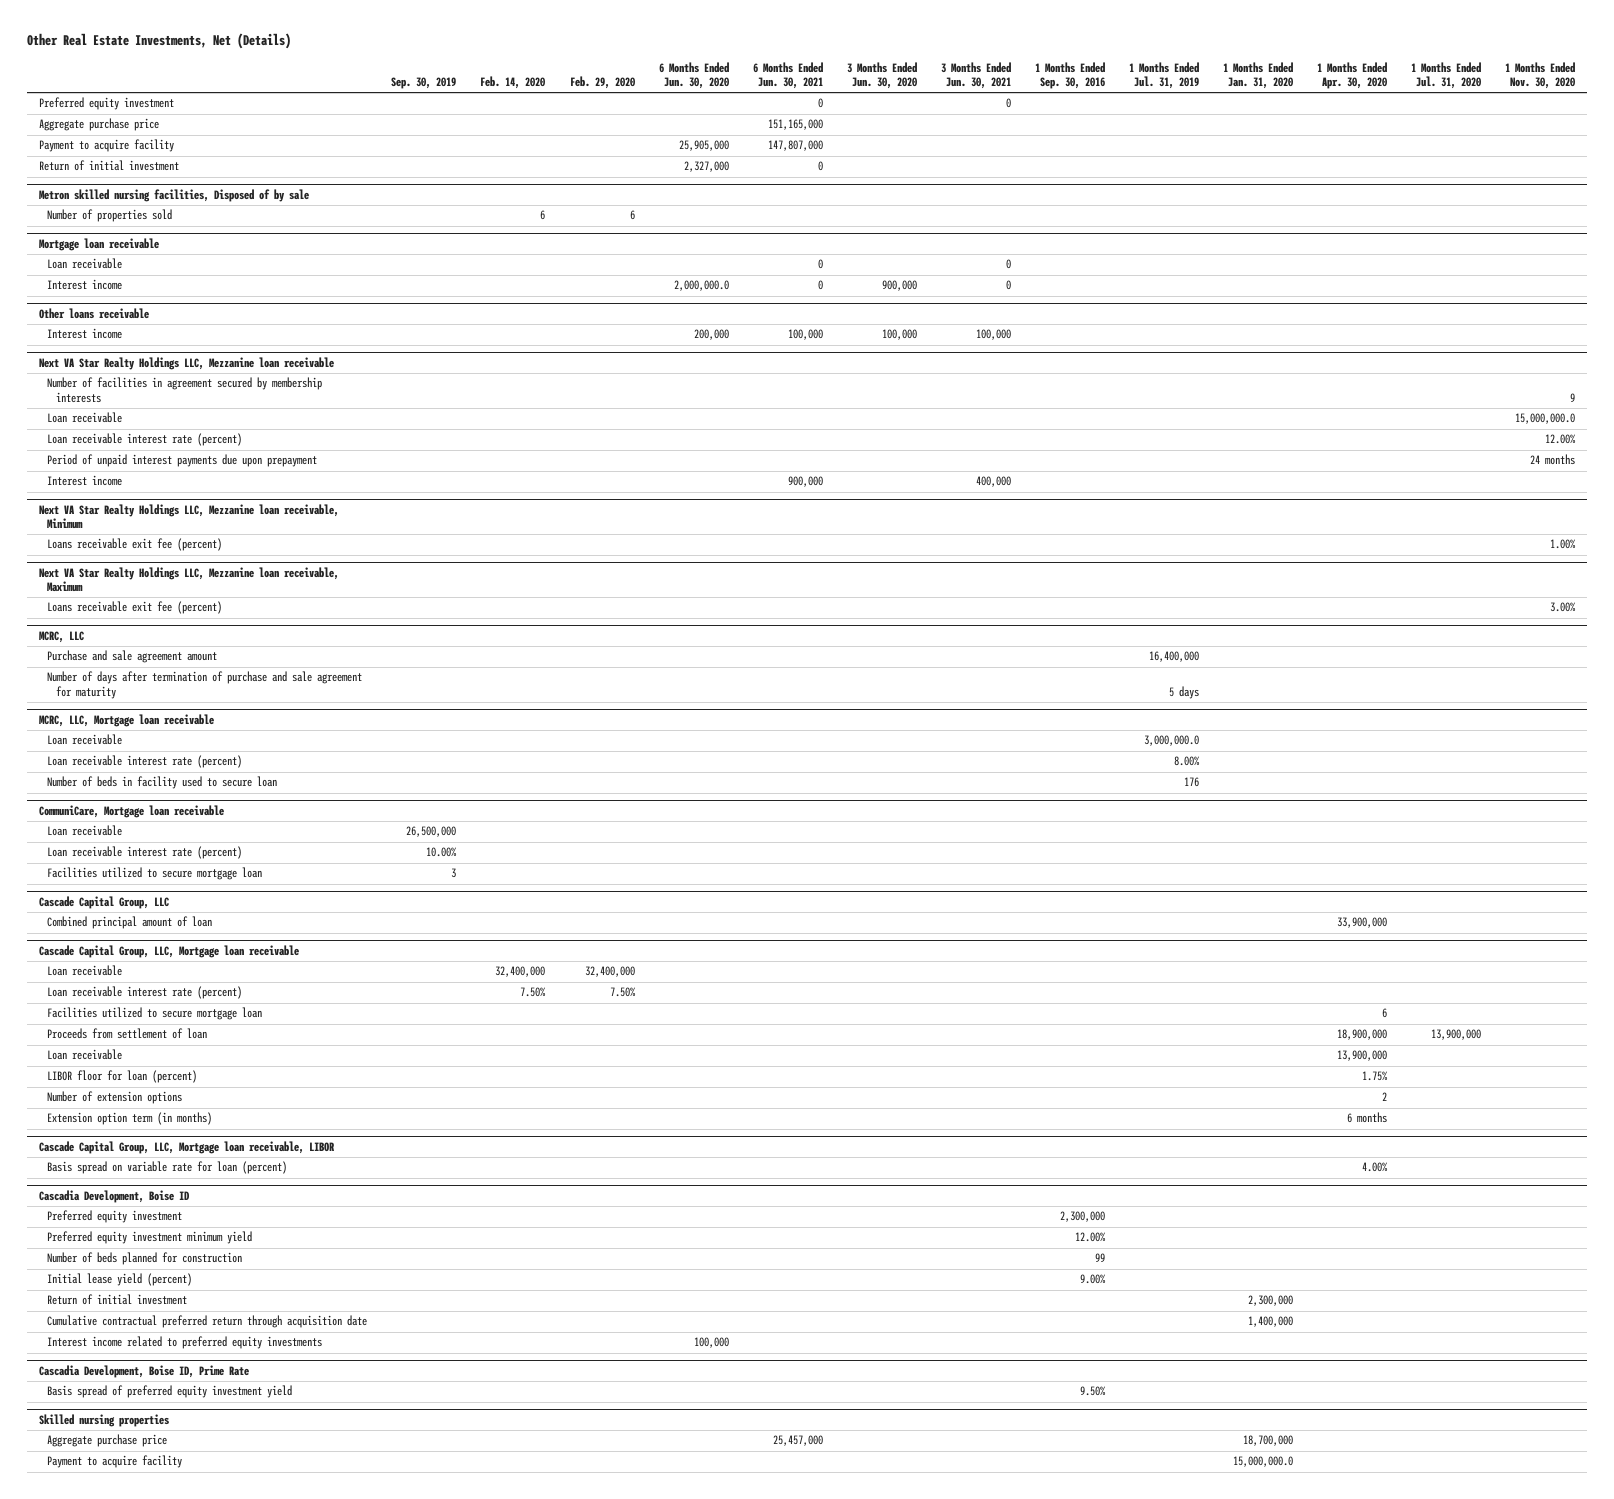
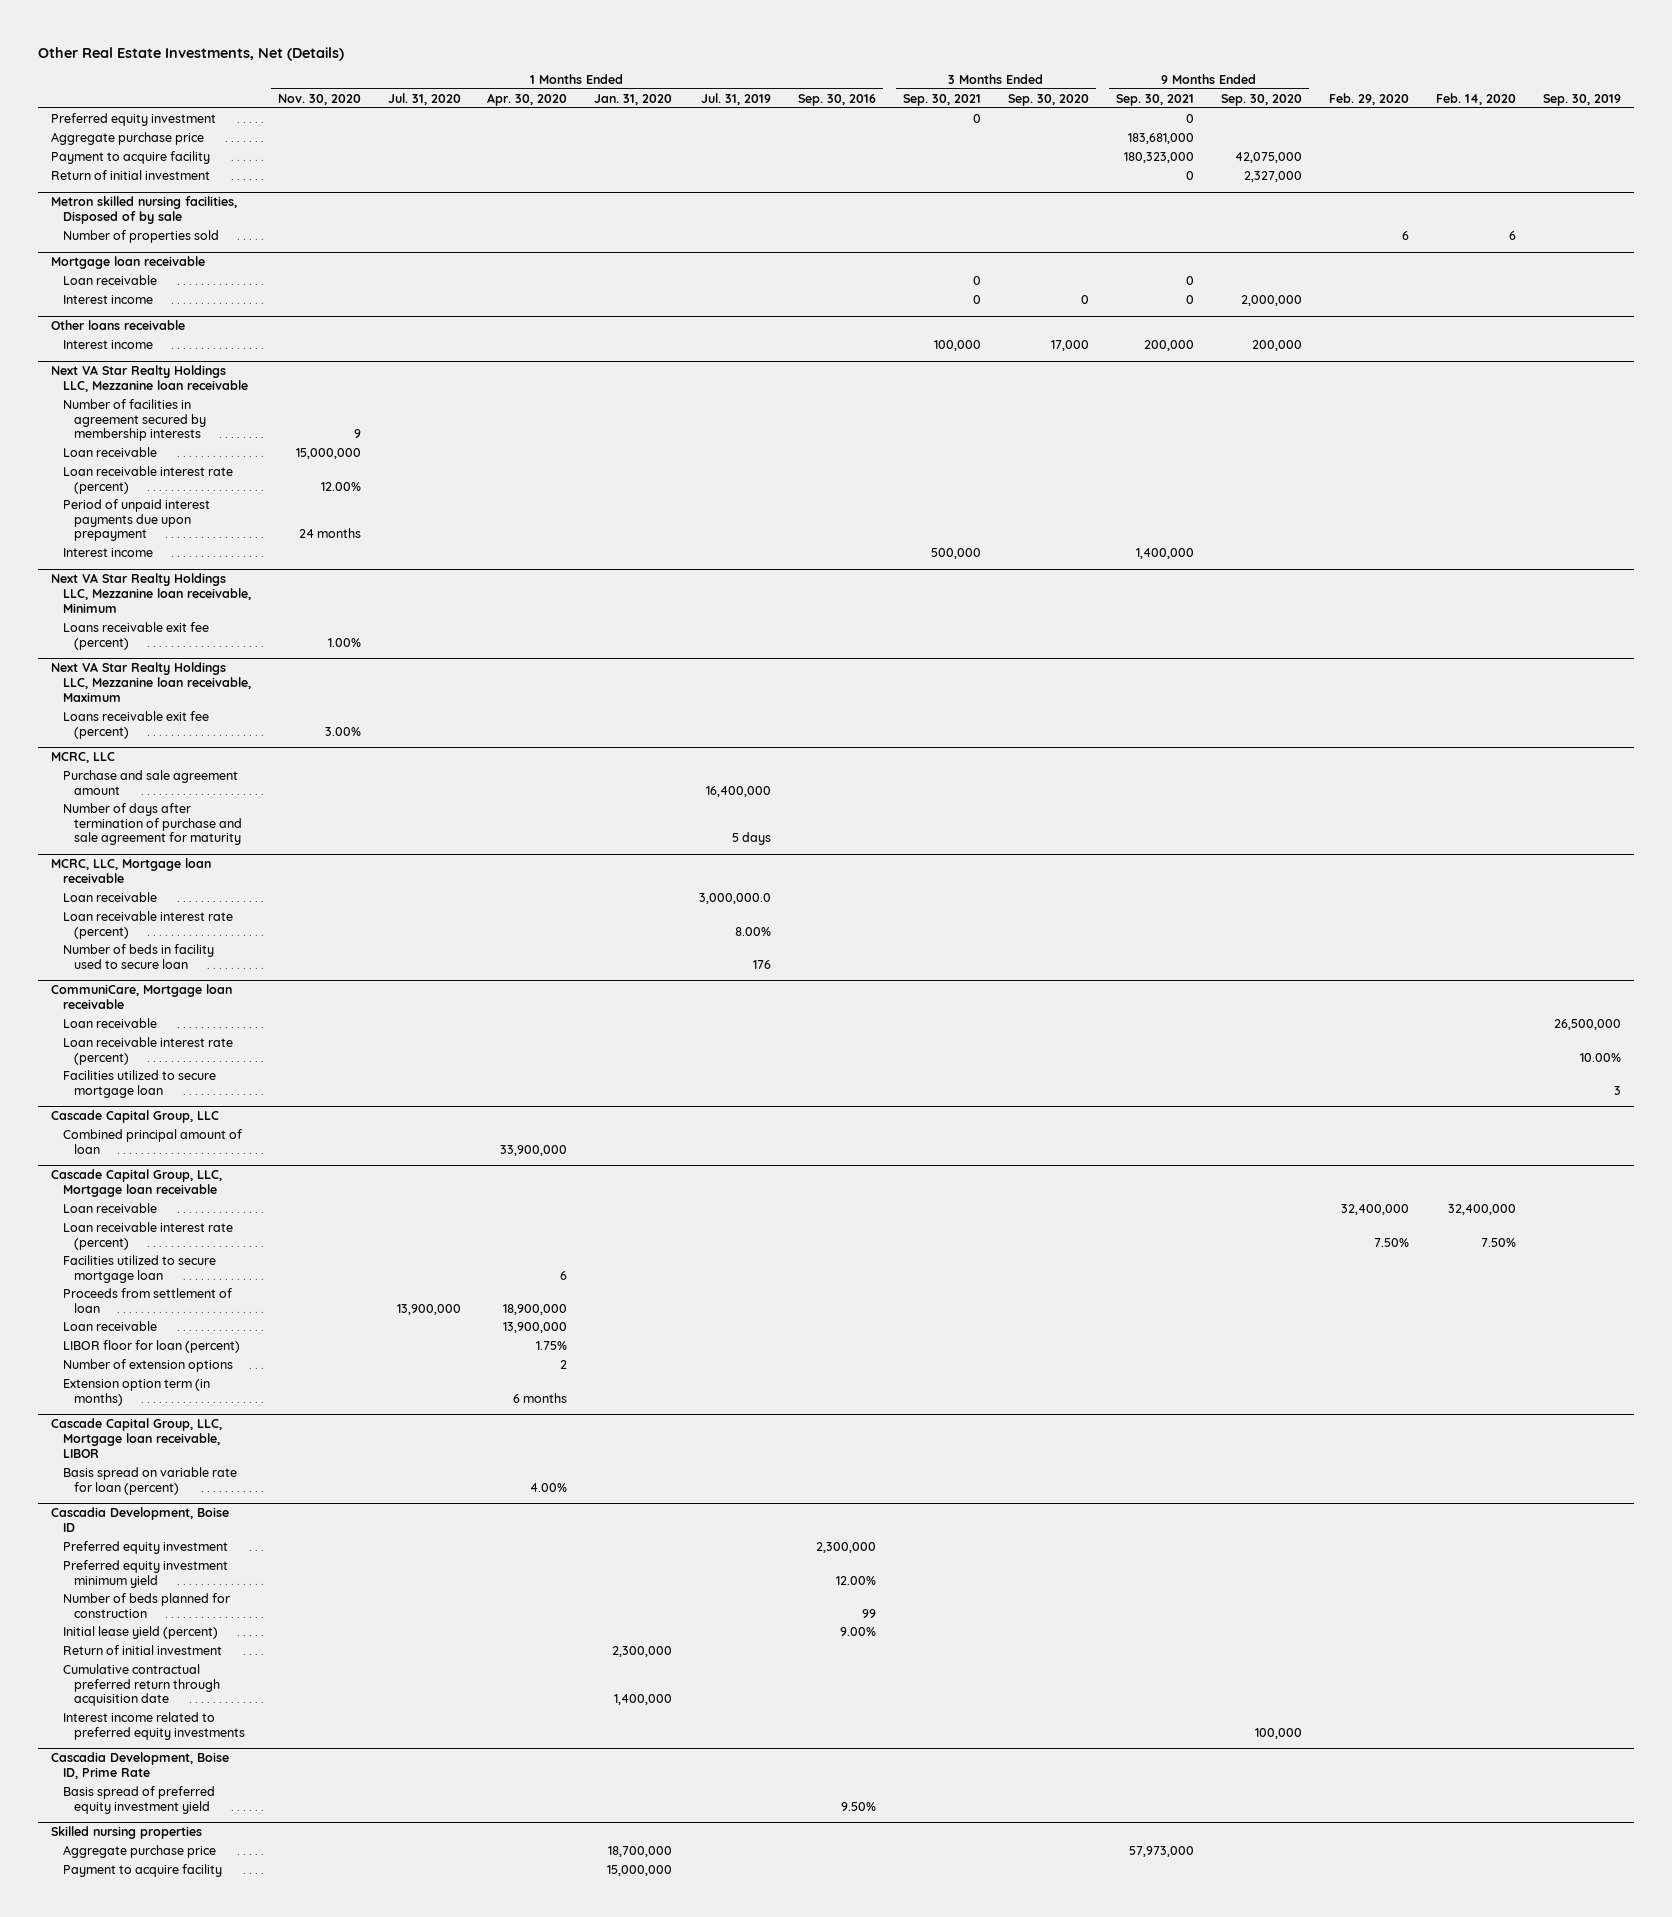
- | Sep. 30, 2019 | Feb. 14, 2020 | Feb. 29, 2020 | 6 Months Ended Jun. 30, 2020 | 6 Months Ended Jun. 30, 2021 | 3 Months Ended Jun. 30, 2020 | 3 Months Ended Jun. 30, 2021 | 1 Months Ended Sep. 30, 2016 | 1 Months Ended Jul. 31, 2019 | 1 Months Ended Jan. 31, 2020 | 1 Months Ended Apr. 30, 2020 | 1 Months Ended Jul. 31, 2020 | 1 Months Ended Nov. 30, 2020
+ | 1 Months Ended Nov. 30, 2020 | 1 Months Ended Jul. 31, 2020 | 1 Months Ended Apr. 30, 2020 | 1 Months Ended Jan. 31, 2020 | 1 Months Ended Jul. 31, 2019 | 1 Months Ended Sep. 30, 2016 | 3 Months Ended Sep. 30, 2021 | 3 Months Ended Sep. 30, 2020 | 9 Months Ended Sep. 30, 2021 | 9 Months Ended Sep. 30, 2020 | Feb. 29, 2020 | Feb. 14, 2020 | Sep. 30, 2019
@ Next VA Star Realty Holdings LLC, Mezzanine loan receivable
- Loan receivable | | | | | | | | | | | | | 15,000,000.0
+ Loan receivable | 15,000,000 | | | | | | | | | | | |
@ Skilled nursing properties
- Payment to acquire facility | | | | | | | | | | 15,000,000.0 | | |
+ Payment to acquire facility | | | | 15,000,000 | | | | | | | | |

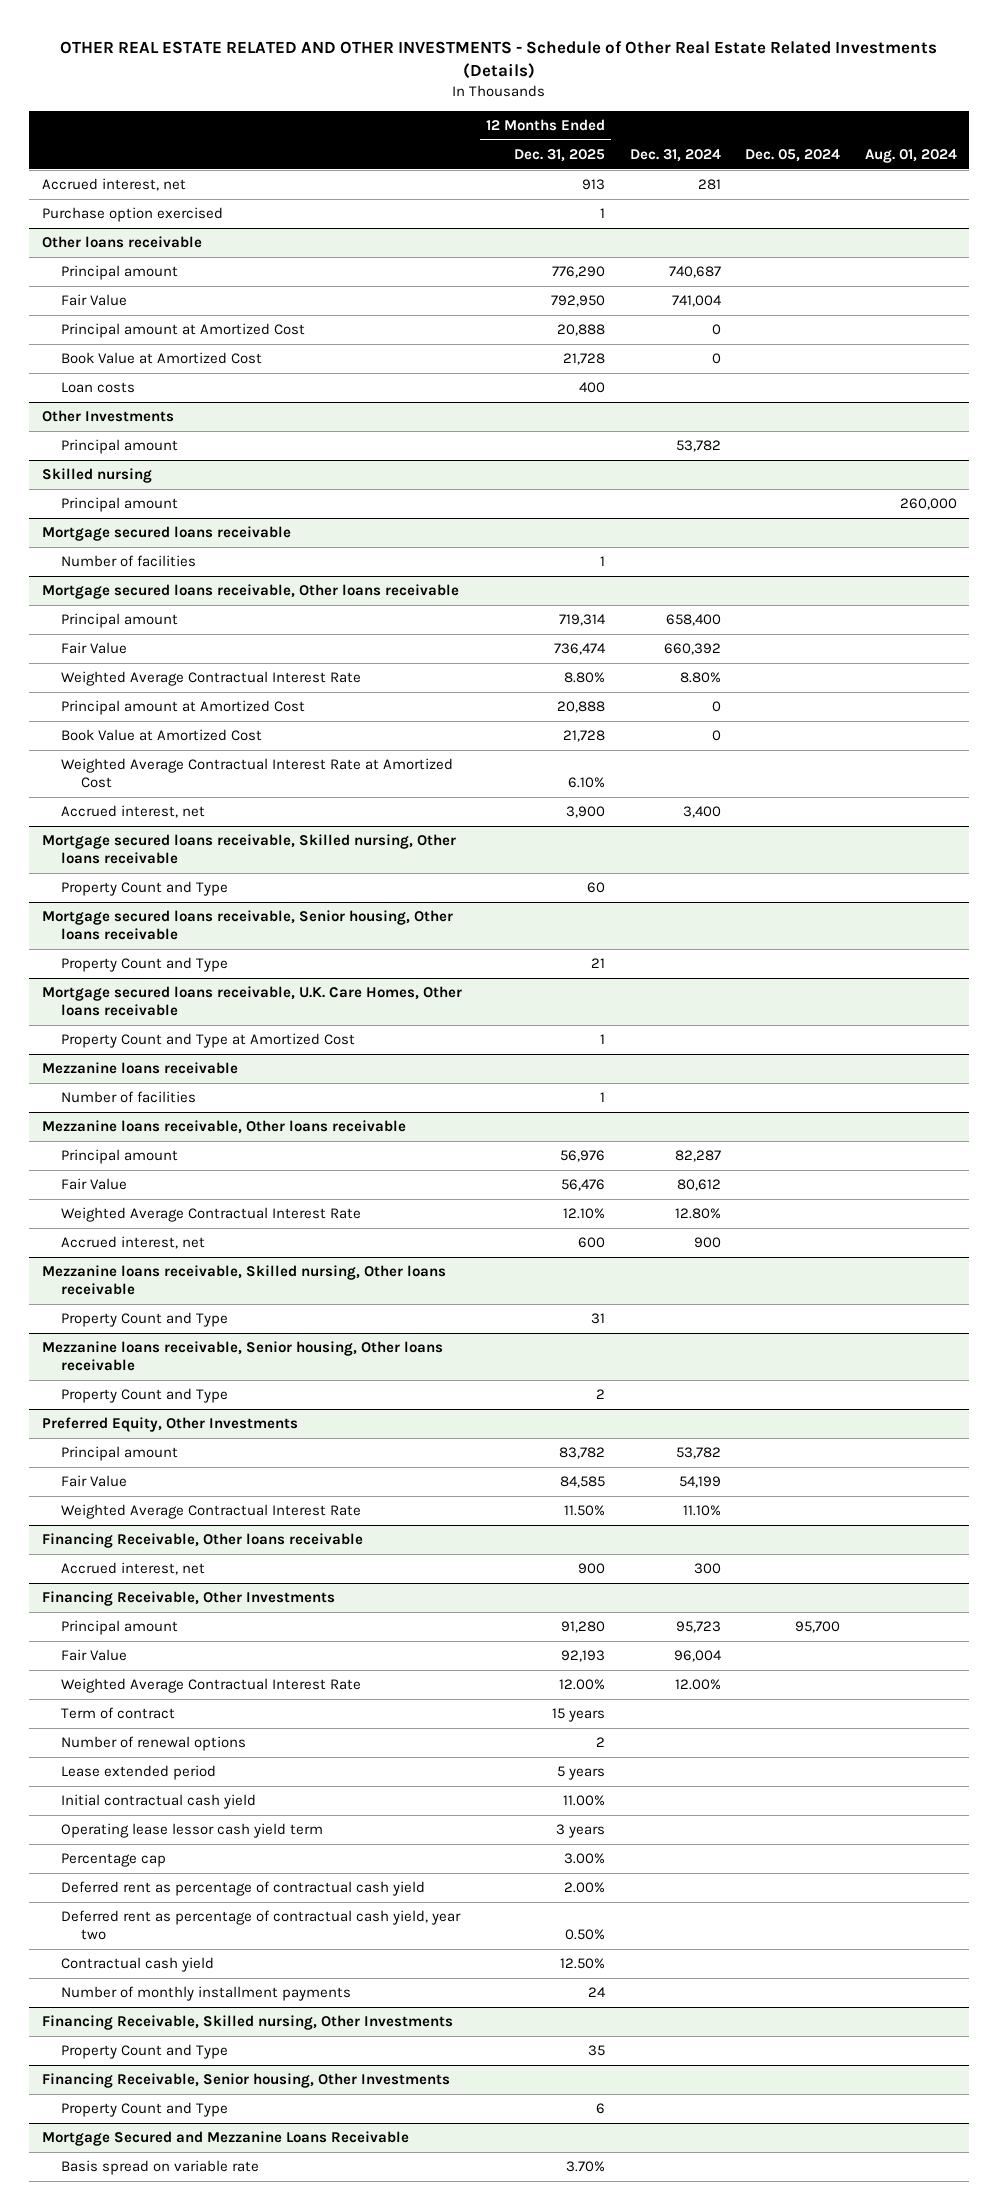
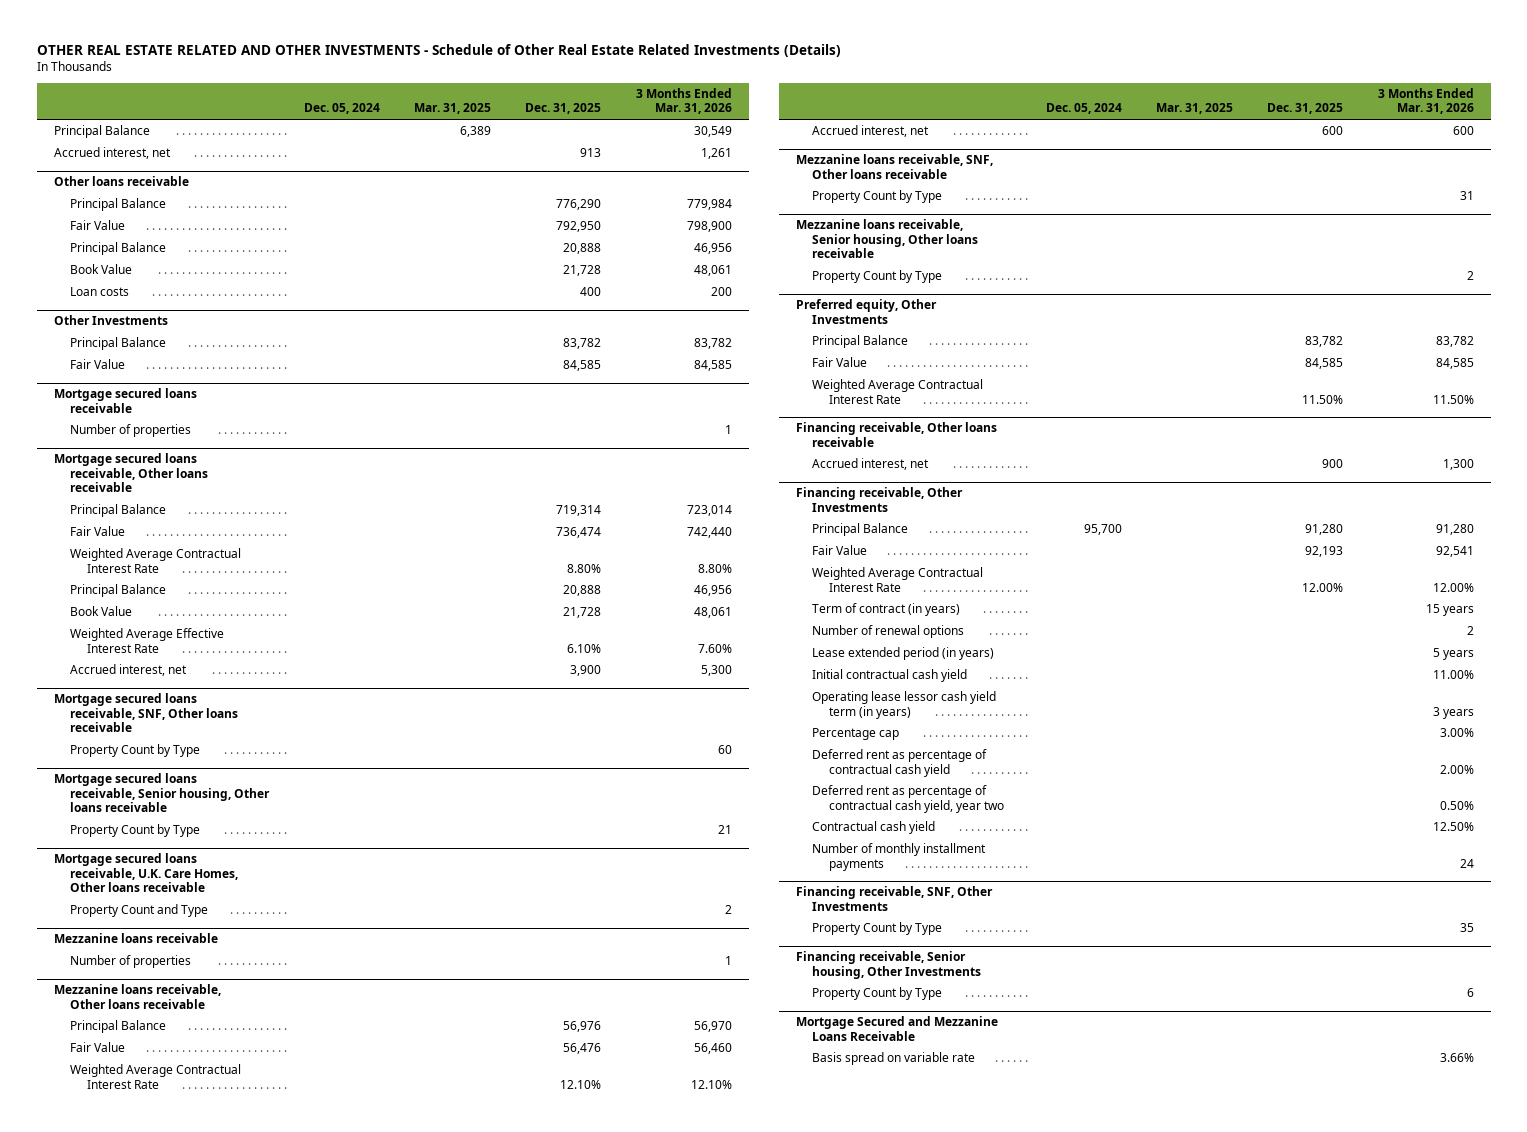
- | 12 Months Ended Dec. 31, 2025 | Dec. 31, 2024 | Dec. 05, 2024 | Aug. 01, 2024
+ | Dec. 05, 2024 | Mar. 31, 2025 | Dec. 31, 2025 | 3 Months Ended Mar. 31, 2026
+ Principal Balance | | 6,389 | | 30,549
- Purchase option exercised | 1 | | |
@ Other loans receivable
- Principal amount | 776,290 | 740,687 | |
+ Principal Balance | | | 776,290 | 779,984
- Principal amount at Amortized Cost | 20,888 | 0 | |
- Book Value at Amortized Cost | 21,728 | 0 | |
+ Principal Balance | | | 20,888 | 46,956
+ Book Value | | | 21,728 | 48,061
@ Other Investments
- Principal amount | | 53,782 | |
- Skilled nursing
- Principal amount | | | | 260,000
@ Other Investments
+ Principal Balance | | | 83,782 | 83,782
+ Fair Value | | | 84,585 | 84,585
@ Mortgage secured loans receivable
- Number of facilities | 1 | | |
+ Number of properties | | | | 1
@ Mortgage secured loans receivable, Other loans receivable
- Principal amount | 719,314 | 658,400 | |
+ Principal Balance | | | 719,314 | 723,014
- Principal amount at Amortized Cost | 20,888 | 0 | |
- Book Value at Amortized Cost | 21,728 | 0 | |
- Weighted Average Contractual Interest Rate at Amortized Cost | 6.10% | | |
+ Principal Balance | | | 20,888 | 46,956
+ Book Value | | | 21,728 | 48,061
+ Weighted Average Effective Interest Rate | | | 6.10% | 7.60%
- Mortgage secured loans receivable, Skilled nursing, Other loans receivable
- Property Count and Type | 60 | | |
+ Mortgage secured loans receivable, SNF, Other loans receivable
+ Property Count by Type | | | | 60
@ Mortgage secured loans receivable, Senior housing, Other loans receivable
- Property Count and Type | 21 | | |
+ Property Count by Type | | | | 21
@ Mortgage secured loans receivable, U.K. Care Homes, Other loans receivable
- Property Count and Type at Amortized Cost | 1 | | |
+ Property Count and Type | | | | 2
@ Mezzanine loans receivable
- Number of facilities | 1 | | |
+ Number of properties | | | | 1
@ Mezzanine loans receivable, Other loans receivable
- Principal amount | 56,976 | 82,287 | |
+ Principal Balance | | | 56,976 | 56,970
- Mezzanine loans receivable, Skilled nursing, Other loans receivable
- Property Count and Type | 31 | | |
+ Mezzanine loans receivable, SNF, Other loans receivable
+ Property Count by Type | | | | 31
@ Mezzanine loans receivable, Senior housing, Other loans receivable
- Property Count and Type | 2 | | |
- Preferred Equity, Other Investments
- Principal amount | 83,782 | 53,782 | |
@ Mezzanine loans receivable, Senior housing, Other loans receivable
+ Property Count by Type | | | | 2
+ Preferred equity, Other Investments
+ Principal Balance | | | 83,782 | 83,782
- Financing Receivable, Other loans receivable
+ Financing receivable, Other loans receivable
- Financing Receivable, Other Investments
- Principal amount | 91,280 | 95,723 | 95,700 |
+ Financing receivable, Other Investments
+ Principal Balance | 95,700 | | 91,280 | 91,280
- Term of contract | 15 years | | |
+ Term of contract (in years) | | | | 15 years
- Lease extended period | 5 years | | |
+ Lease extended period (in years) | | | | 5 years
- Operating lease lessor cash yield term | 3 years | | |
+ Operating lease lessor cash yield term (in years) | | | | 3 years
- Financing Receivable, Skilled nursing, Other Investments
- Property Count and Type | 35 | | |
- Financing Receivable, Senior housing, Other Investments
- Property Count and Type | 6 | | |
+ Financing receivable, SNF, Other Investments
+ Property Count by Type | | | | 35
+ Financing receivable, Senior housing, Other Investments
+ Property Count by Type | | | | 6

